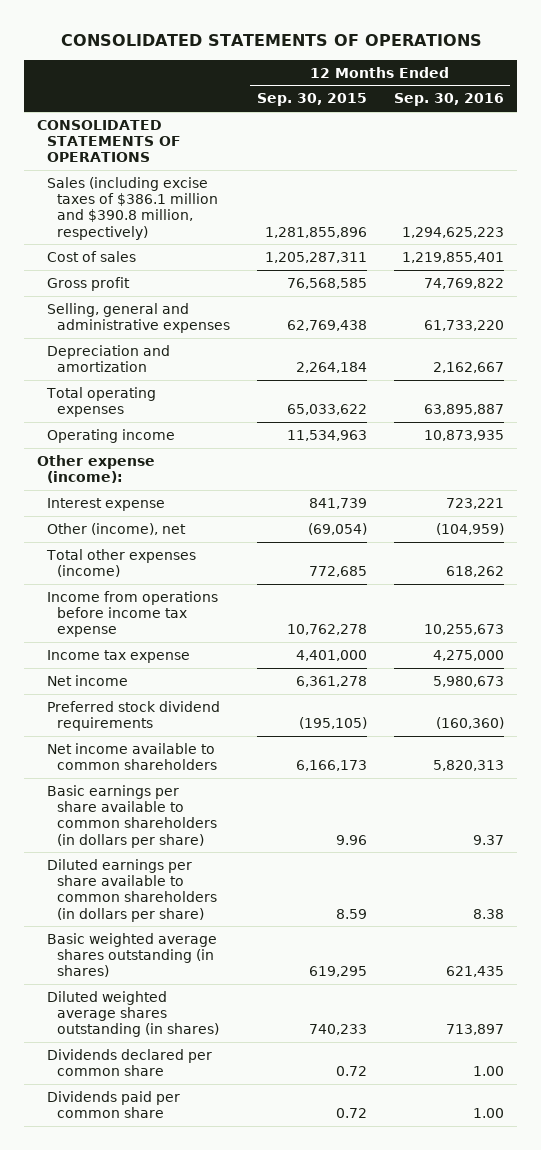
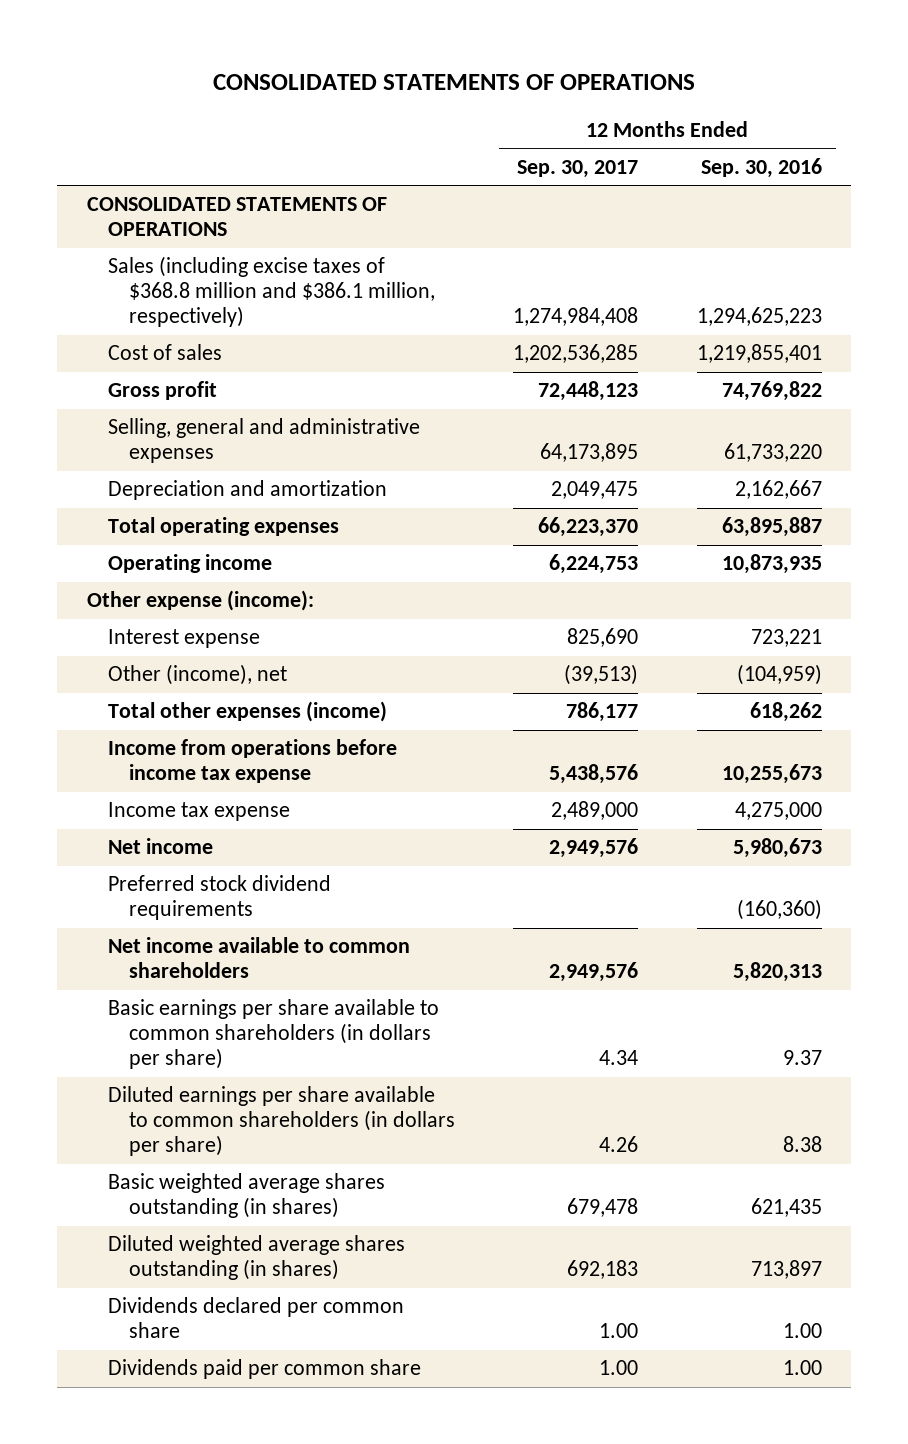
- | 12 Months Ended Sep. 30, 2015 | 12 Months Ended Sep. 30, 2016
+ | 12 Months Ended Sep. 30, 2017 | 12 Months Ended Sep. 30, 2016
- Sales (including excise taxes of $386.1 million and $390.8 million, respectively) | 1,281,855,896 | 1,294,625,223
+ Sales (including excise taxes of $368.8 million and $386.1 million, respectively) | 1,274,984,408 | 1,294,625,223

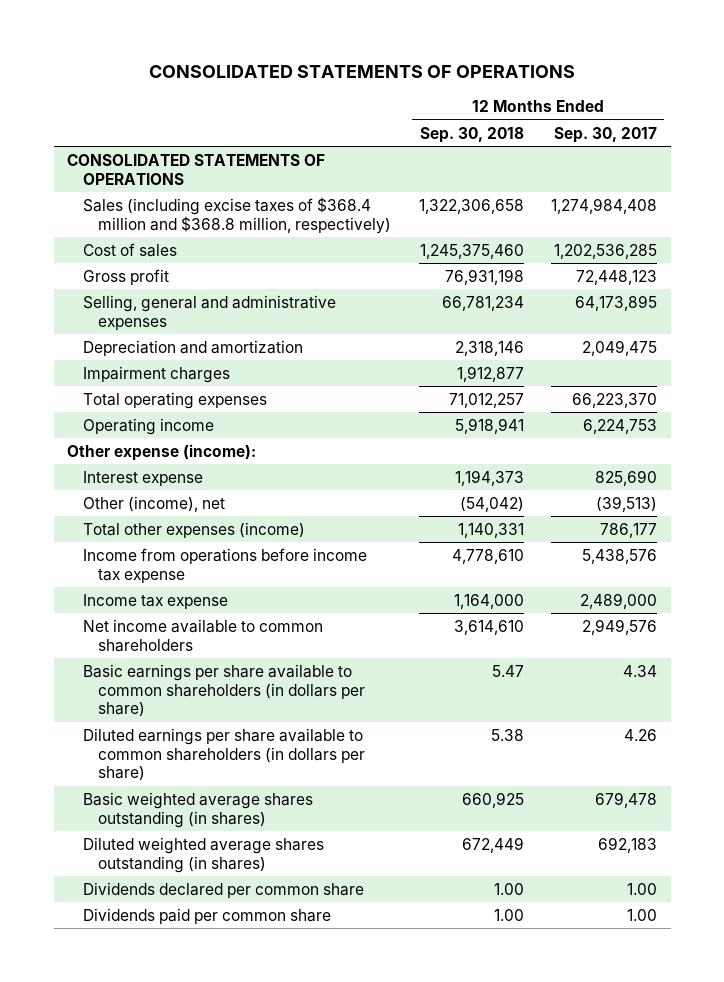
- | 12 Months Ended Sep. 30, 2017 | 12 Months Ended Sep. 30, 2016
+ | 12 Months Ended Sep. 30, 2018 | 12 Months Ended Sep. 30, 2017
- Sales (including excise taxes of $368.8 million and $386.1 million, respectively) | 1,274,984,408 | 1,294,625,223
+ Sales (including excise taxes of $368.4 million and $368.8 million, respectively) | 1,322,306,658 | 1,274,984,408
+ Impairment charges | 1,912,877 |
- Net income | 2,949,576 | 5,980,673
- Preferred stock dividend requirements | | (160,360)

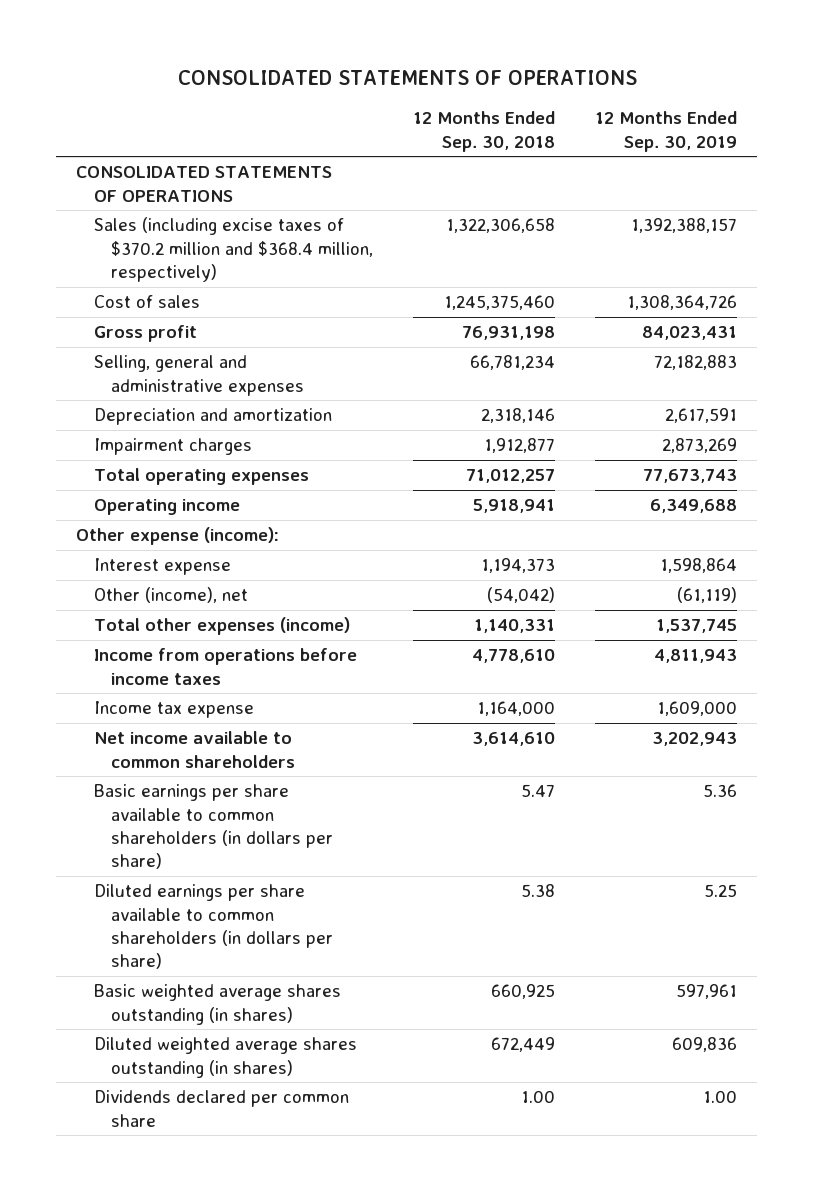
- | 12 Months Ended Sep. 30, 2018 | 12 Months Ended Sep. 30, 2017
+ | 12 Months Ended Sep. 30, 2018 | 12 Months Ended Sep. 30, 2019
- Sales (including excise taxes of $368.4 million and $368.8 million, respectively) | 1,322,306,658 | 1,274,984,408
+ Sales (including excise taxes of $370.2 million and $368.4 million, respectively) | 1,322,306,658 | 1,392,388,157
- Income from operations before income tax expense | 4,778,610 | 5,438,576
+ Income from operations before income taxes | 4,778,610 | 4,811,943
- Dividends paid per common share | 1.00 | 1.00

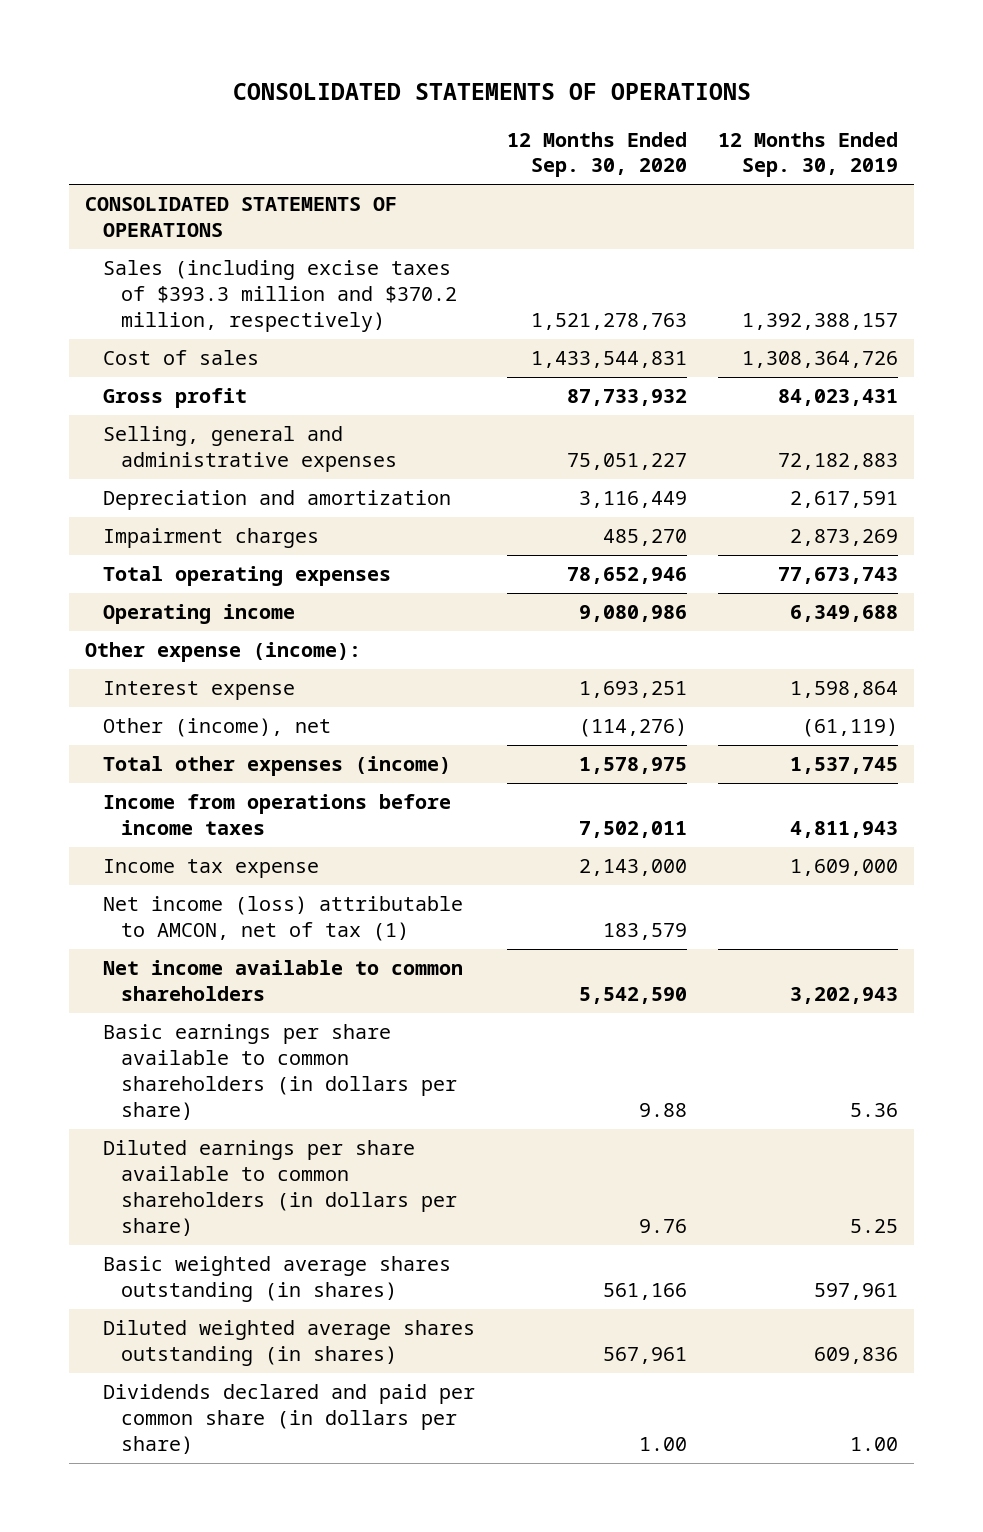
- | 12 Months Ended Sep. 30, 2018 | 12 Months Ended Sep. 30, 2019
+ | 12 Months Ended Sep. 30, 2020 | 12 Months Ended Sep. 30, 2019
- Sales (including excise taxes of $370.2 million and $368.4 million, respectively) | 1,322,306,658 | 1,392,388,157
+ Sales (including excise taxes of $393.3 million and $370.2 million, respectively) | 1,521,278,763 | 1,392,388,157
+ Net income (loss) attributable to AMCON, net of tax (1) | 183,579 |
- Dividends declared per common share | 1.00 | 1.00
+ Dividends declared and paid per common share (in dollars per share) | 1.00 | 1.00

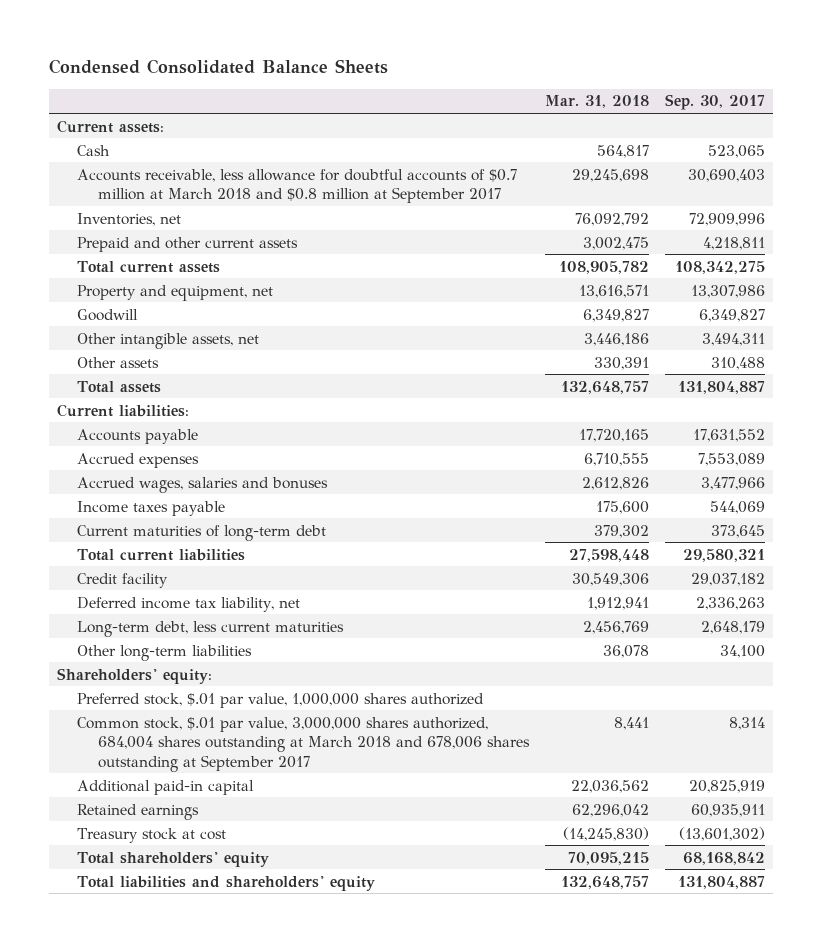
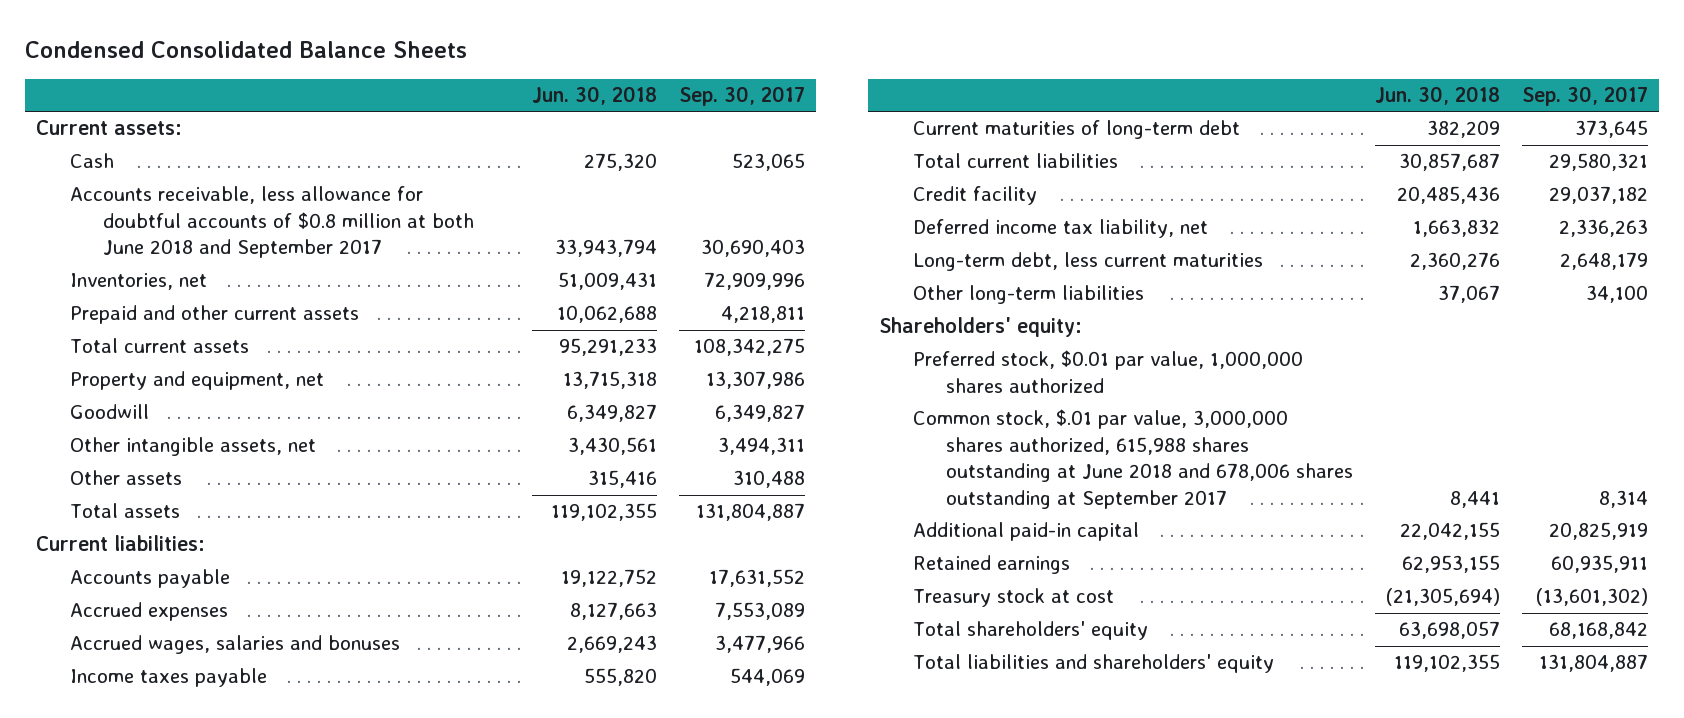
- | Mar. 31, 2018 | Sep. 30, 2017
+ | Jun. 30, 2018 | Sep. 30, 2017
- Accounts receivable, less allowance for doubtful accounts of $0.7 million at March 2018 and $0.8 million at September 2017 | 29,245,698 | 30,690,403
+ Accounts receivable, less allowance for doubtful accounts of $0.8 million at both June 2018 and September 2017 | 33,943,794 | 30,690,403
- Preferred stock, $.01 par value, 1,000,000 shares authorized
- Common stock, $.01 par value, 3,000,000 shares authorized, 684,004 shares outstanding at March 2018 and 678,006 shares outstanding at September 2017 | 8,441 | 8,314
+ Preferred stock, $0.01 par value, 1,000,000 shares authorized
+ Common stock, $.01 par value, 3,000,000 shares authorized, 615,988 shares outstanding at June 2018 and 678,006 shares outstanding at September 2017 | 8,441 | 8,314

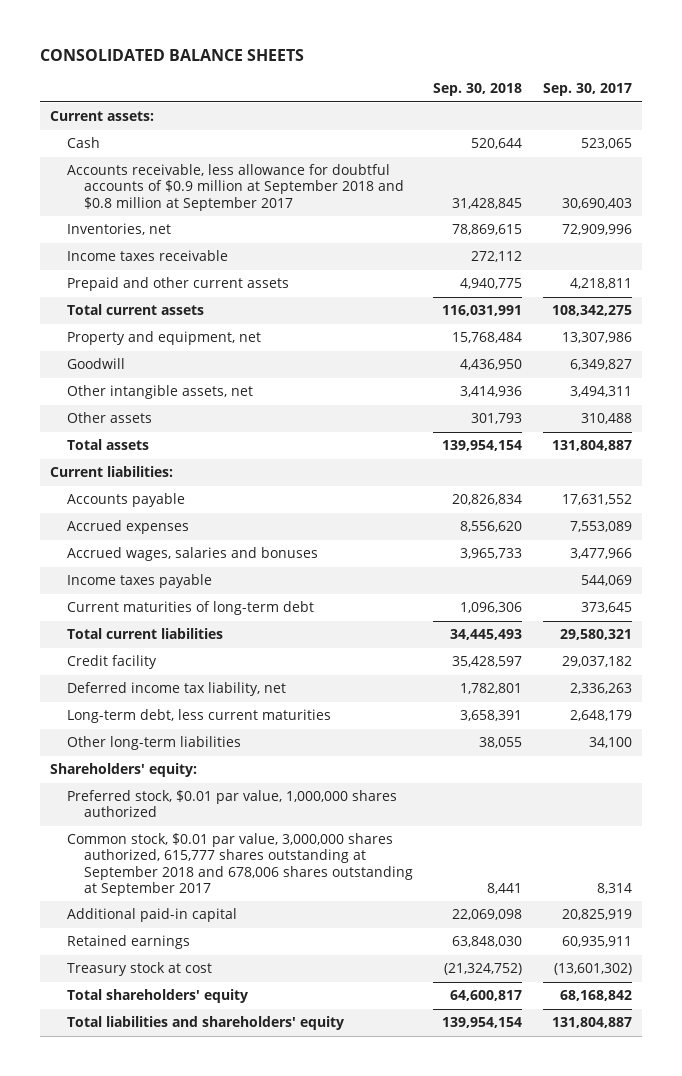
- Condensed Consolidated Balance Sheets
+ CONSOLIDATED BALANCE SHEETS
- | Jun. 30, 2018 | Sep. 30, 2017
+ | Sep. 30, 2018 | Sep. 30, 2017
- Accounts receivable, less allowance for doubtful accounts of $0.8 million at both June 2018 and September 2017 | 33,943,794 | 30,690,403
+ Accounts receivable, less allowance for doubtful accounts of $0.9 million at September 2018 and $0.8 million at September 2017 | 31,428,845 | 30,690,403
+ Income taxes receivable | 272,112 |
- Common stock, $.01 par value, 3,000,000 shares authorized, 615,988 shares outstanding at June 2018 and 678,006 shares outstanding at September 2017 | 8,441 | 8,314
+ Common stock, $0.01 par value, 3,000,000 shares authorized, 615,777 shares outstanding at September 2018 and 678,006 shares outstanding at September 2017 | 8,441 | 8,314

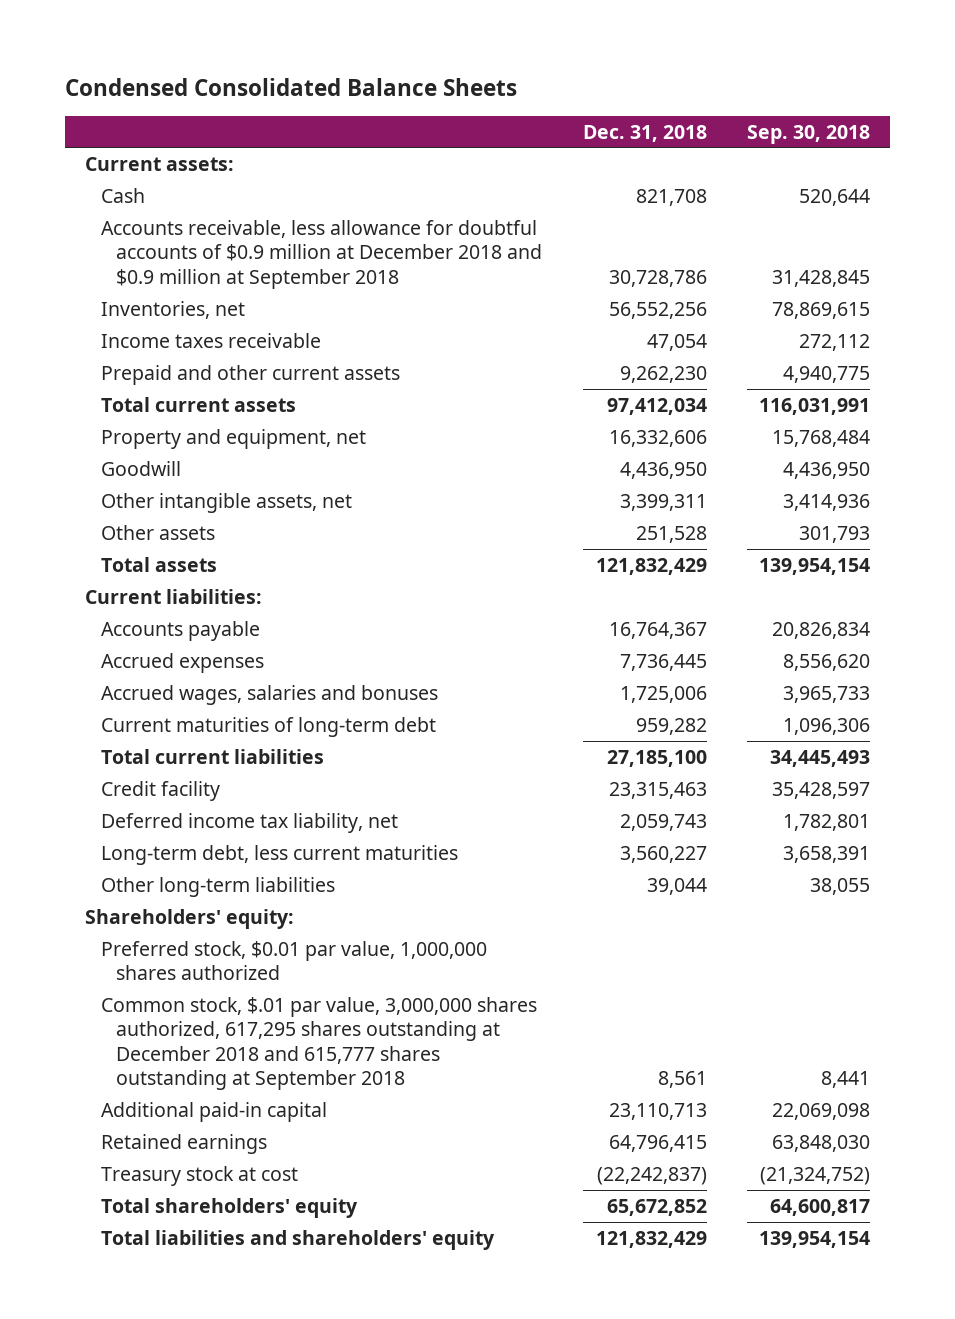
- CONSOLIDATED BALANCE SHEETS
+ Condensed Consolidated Balance Sheets
- | Sep. 30, 2018 | Sep. 30, 2017
+ | Dec. 31, 2018 | Sep. 30, 2018
- Accounts receivable, less allowance for doubtful accounts of $0.9 million at September 2018 and $0.8 million at September 2017 | 31,428,845 | 30,690,403
+ Accounts receivable, less allowance for doubtful accounts of $0.9 million at December 2018 and $0.9 million at September 2018 | 30,728,786 | 31,428,845
- Income taxes payable | | 544,069
- Common stock, $0.01 par value, 3,000,000 shares authorized, 615,777 shares outstanding at September 2018 and 678,006 shares outstanding at September 2017 | 8,441 | 8,314
+ Common stock, $.01 par value, 3,000,000 shares authorized, 617,295 shares outstanding at December 2018 and 615,777 shares outstanding at September 2018 | 8,561 | 8,441

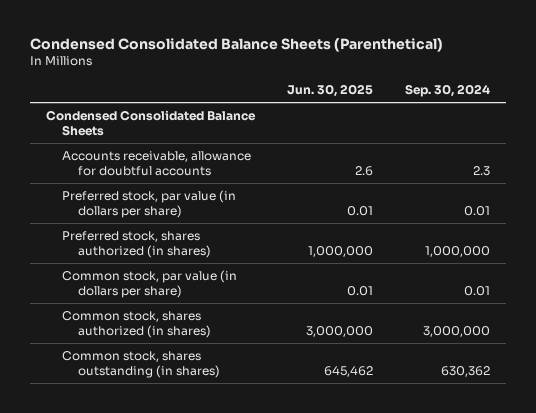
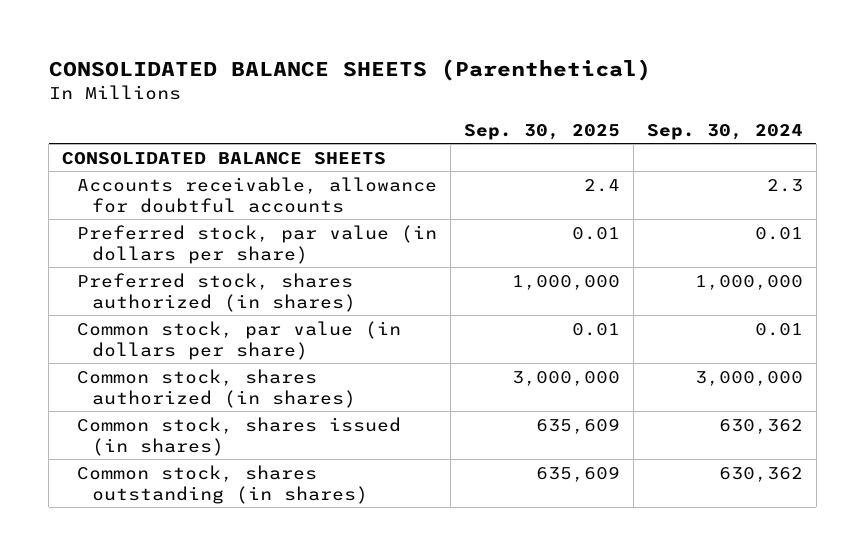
- Condensed Consolidated Balance Sheets (Parenthetical)
+ CONSOLIDATED BALANCE SHEETS (Parenthetical)
- | Jun. 30, 2025 | Sep. 30, 2024
+ | Sep. 30, 2025 | Sep. 30, 2024
- Condensed Consolidated Balance Sheets
+ CONSOLIDATED BALANCE SHEETS
+ Common stock, shares issued (in shares) | 635,609 | 630,362

